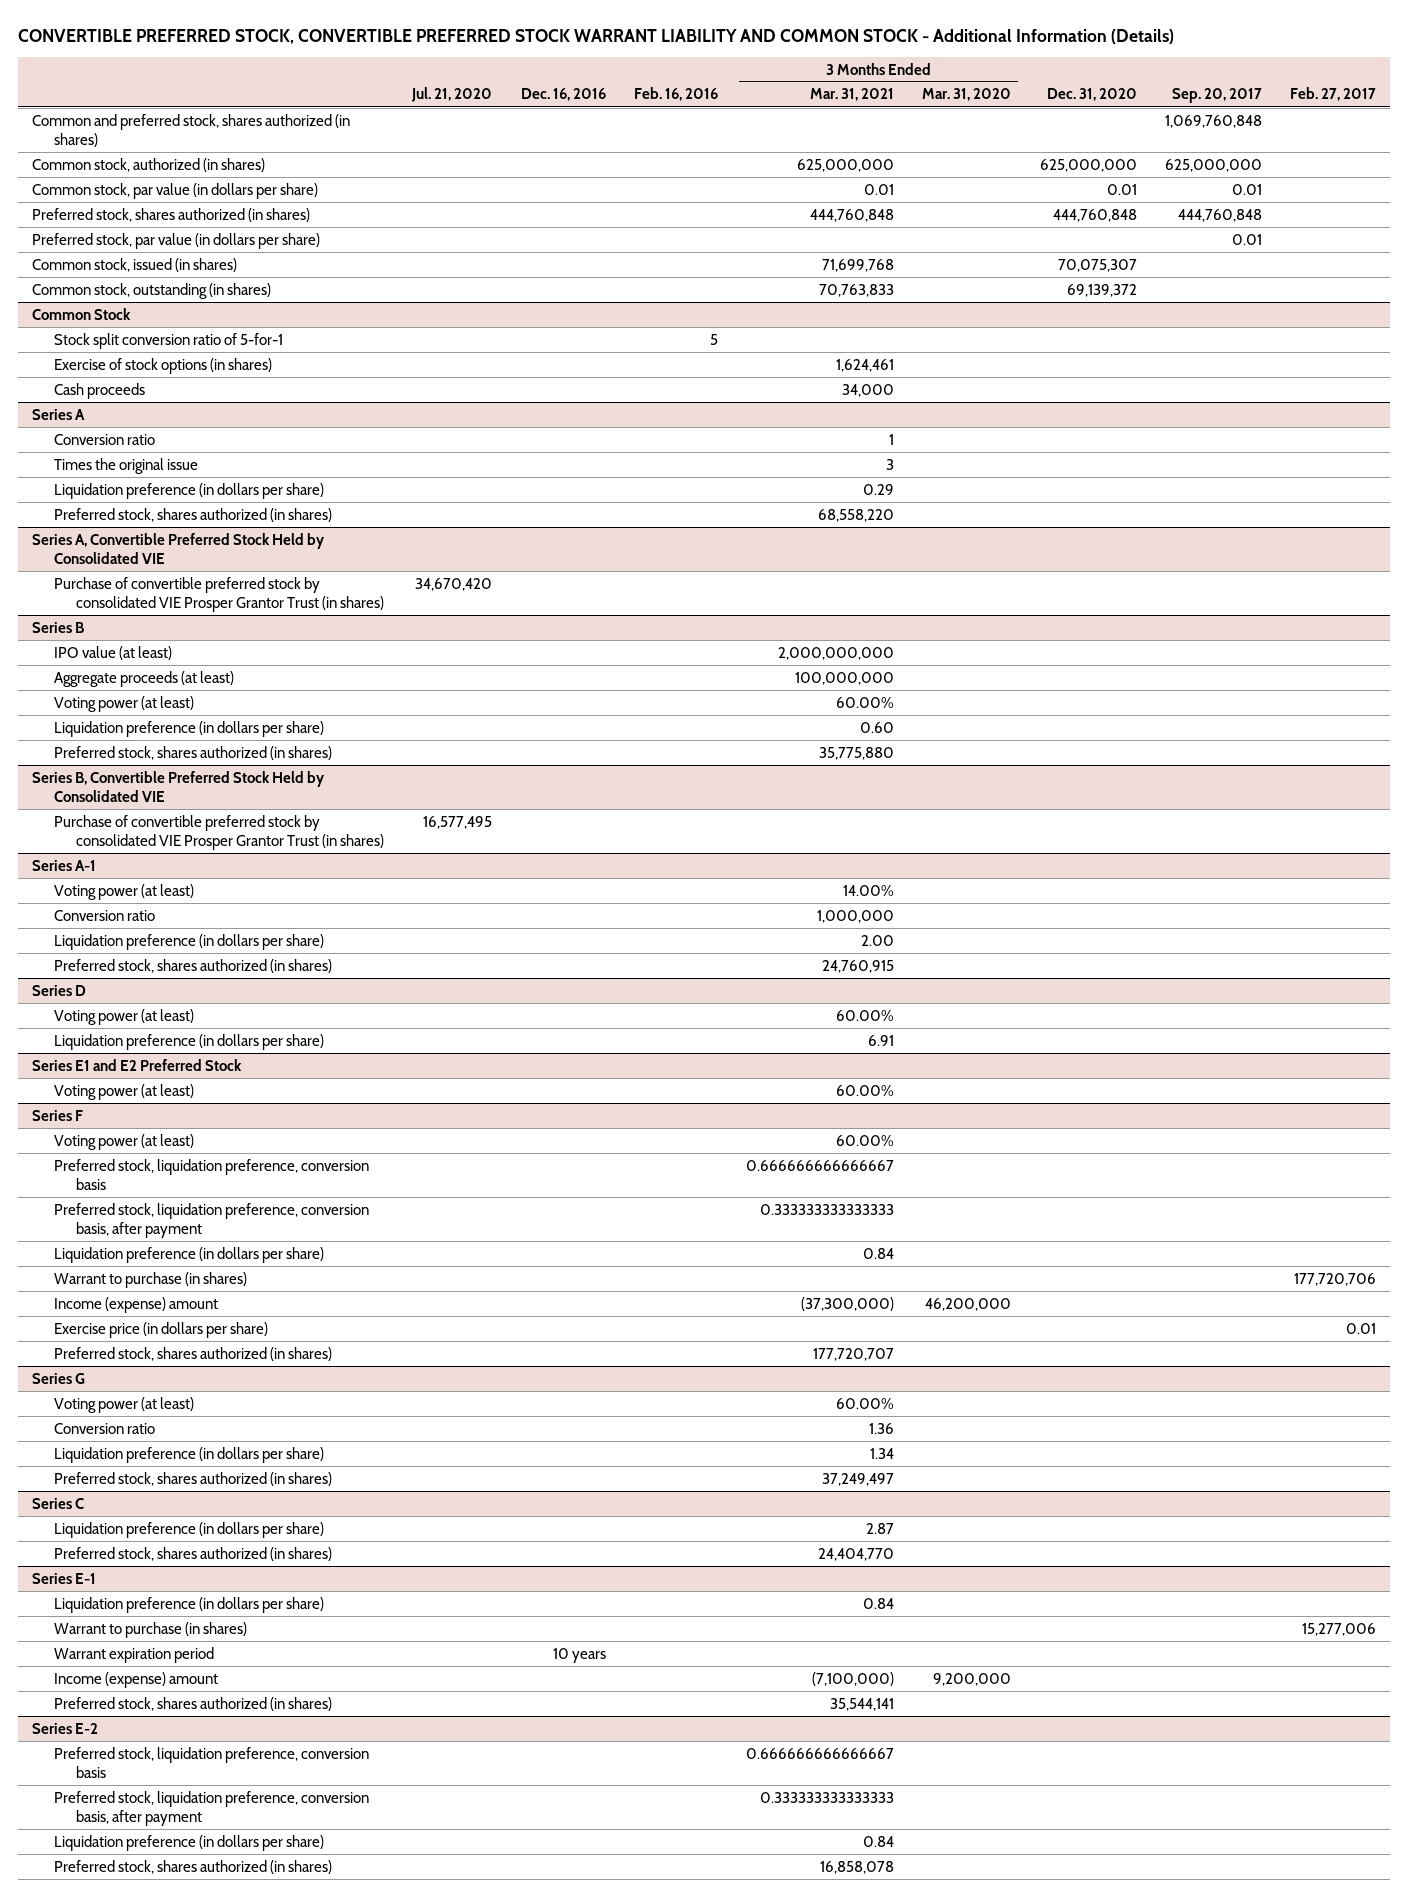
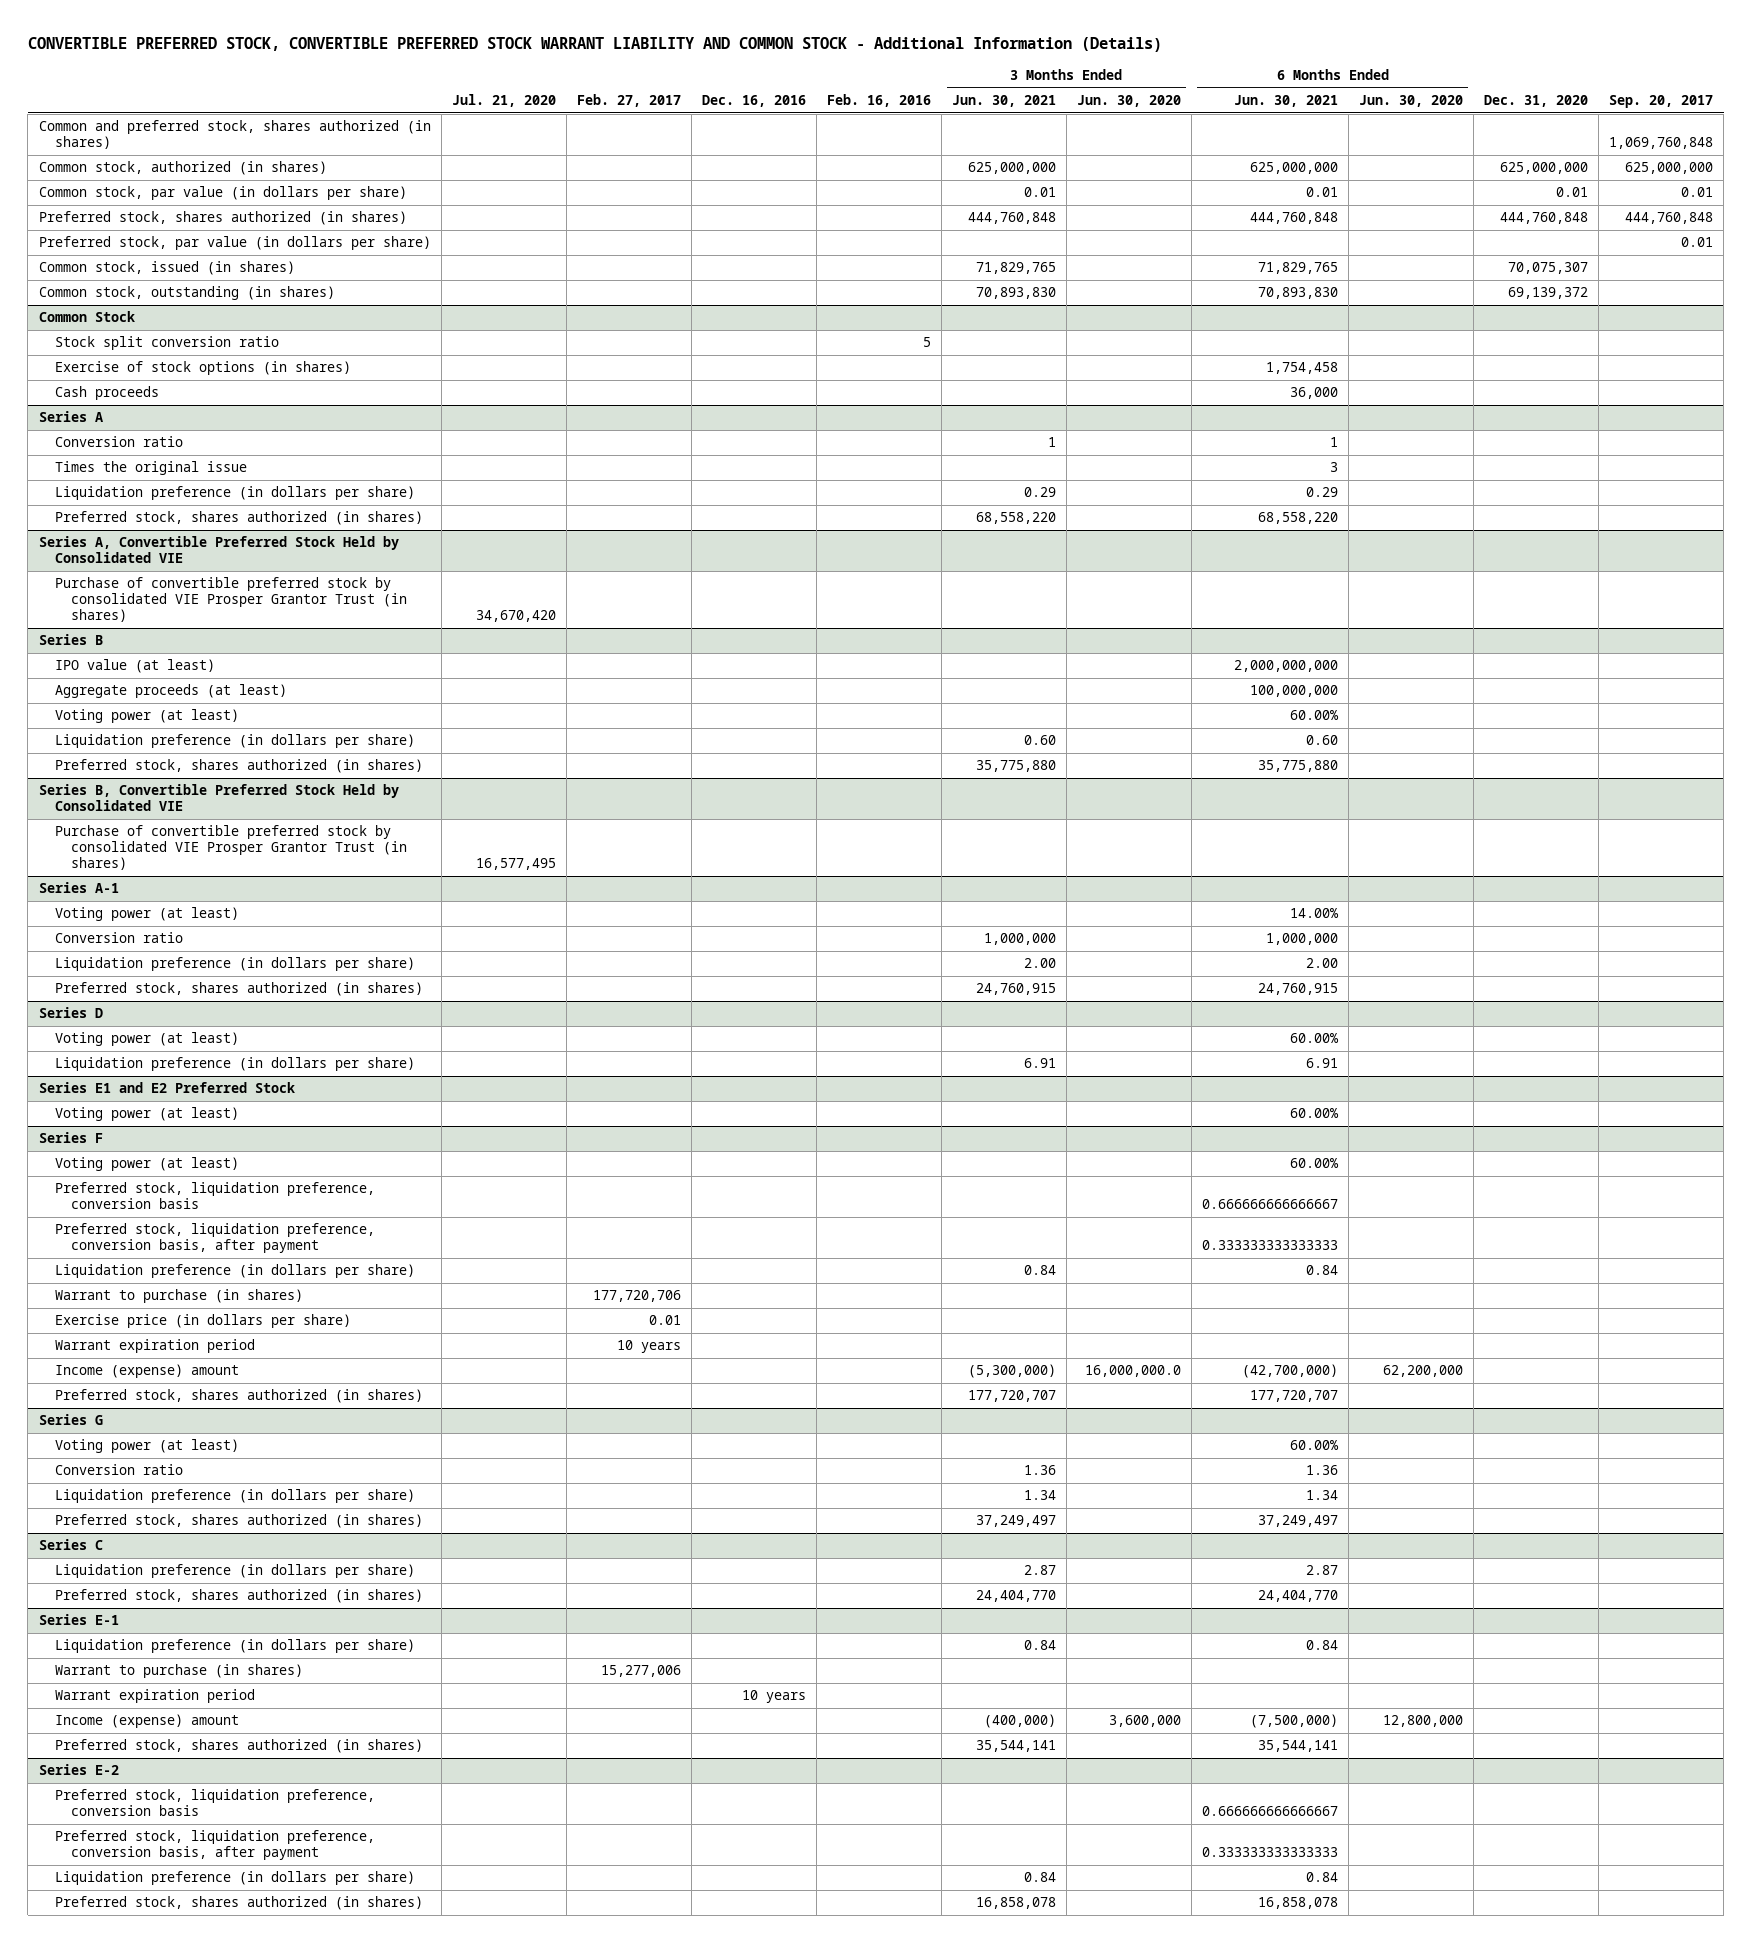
- | Jul. 21, 2020 | Dec. 16, 2016 | Feb. 16, 2016 | 3 Months Ended Mar. 31, 2021 | 3 Months Ended Mar. 31, 2020 | Dec. 31, 2020 | Sep. 20, 2017 | Feb. 27, 2017
+ | Jul. 21, 2020 | Feb. 27, 2017 | Dec. 16, 2016 | Feb. 16, 2016 | 3 Months Ended Jun. 30, 2021 | 3 Months Ended Jun. 30, 2020 | 6 Months Ended Jun. 30, 2021 | 6 Months Ended Jun. 30, 2020 | Dec. 31, 2020 | Sep. 20, 2017
@ Common Stock
- Stock split conversion ratio of 5-for-1 | | | 5 | | | | |
+ Stock split conversion ratio | | | | 5 | | | | | |
@ Series F
+ Warrant expiration period | | 10 years | | | | | | | |
moved down: Income (expense) amount | | | | | (5,300,000) | 16,000,000.0 | (42,700,000) | 62,200,000 | |

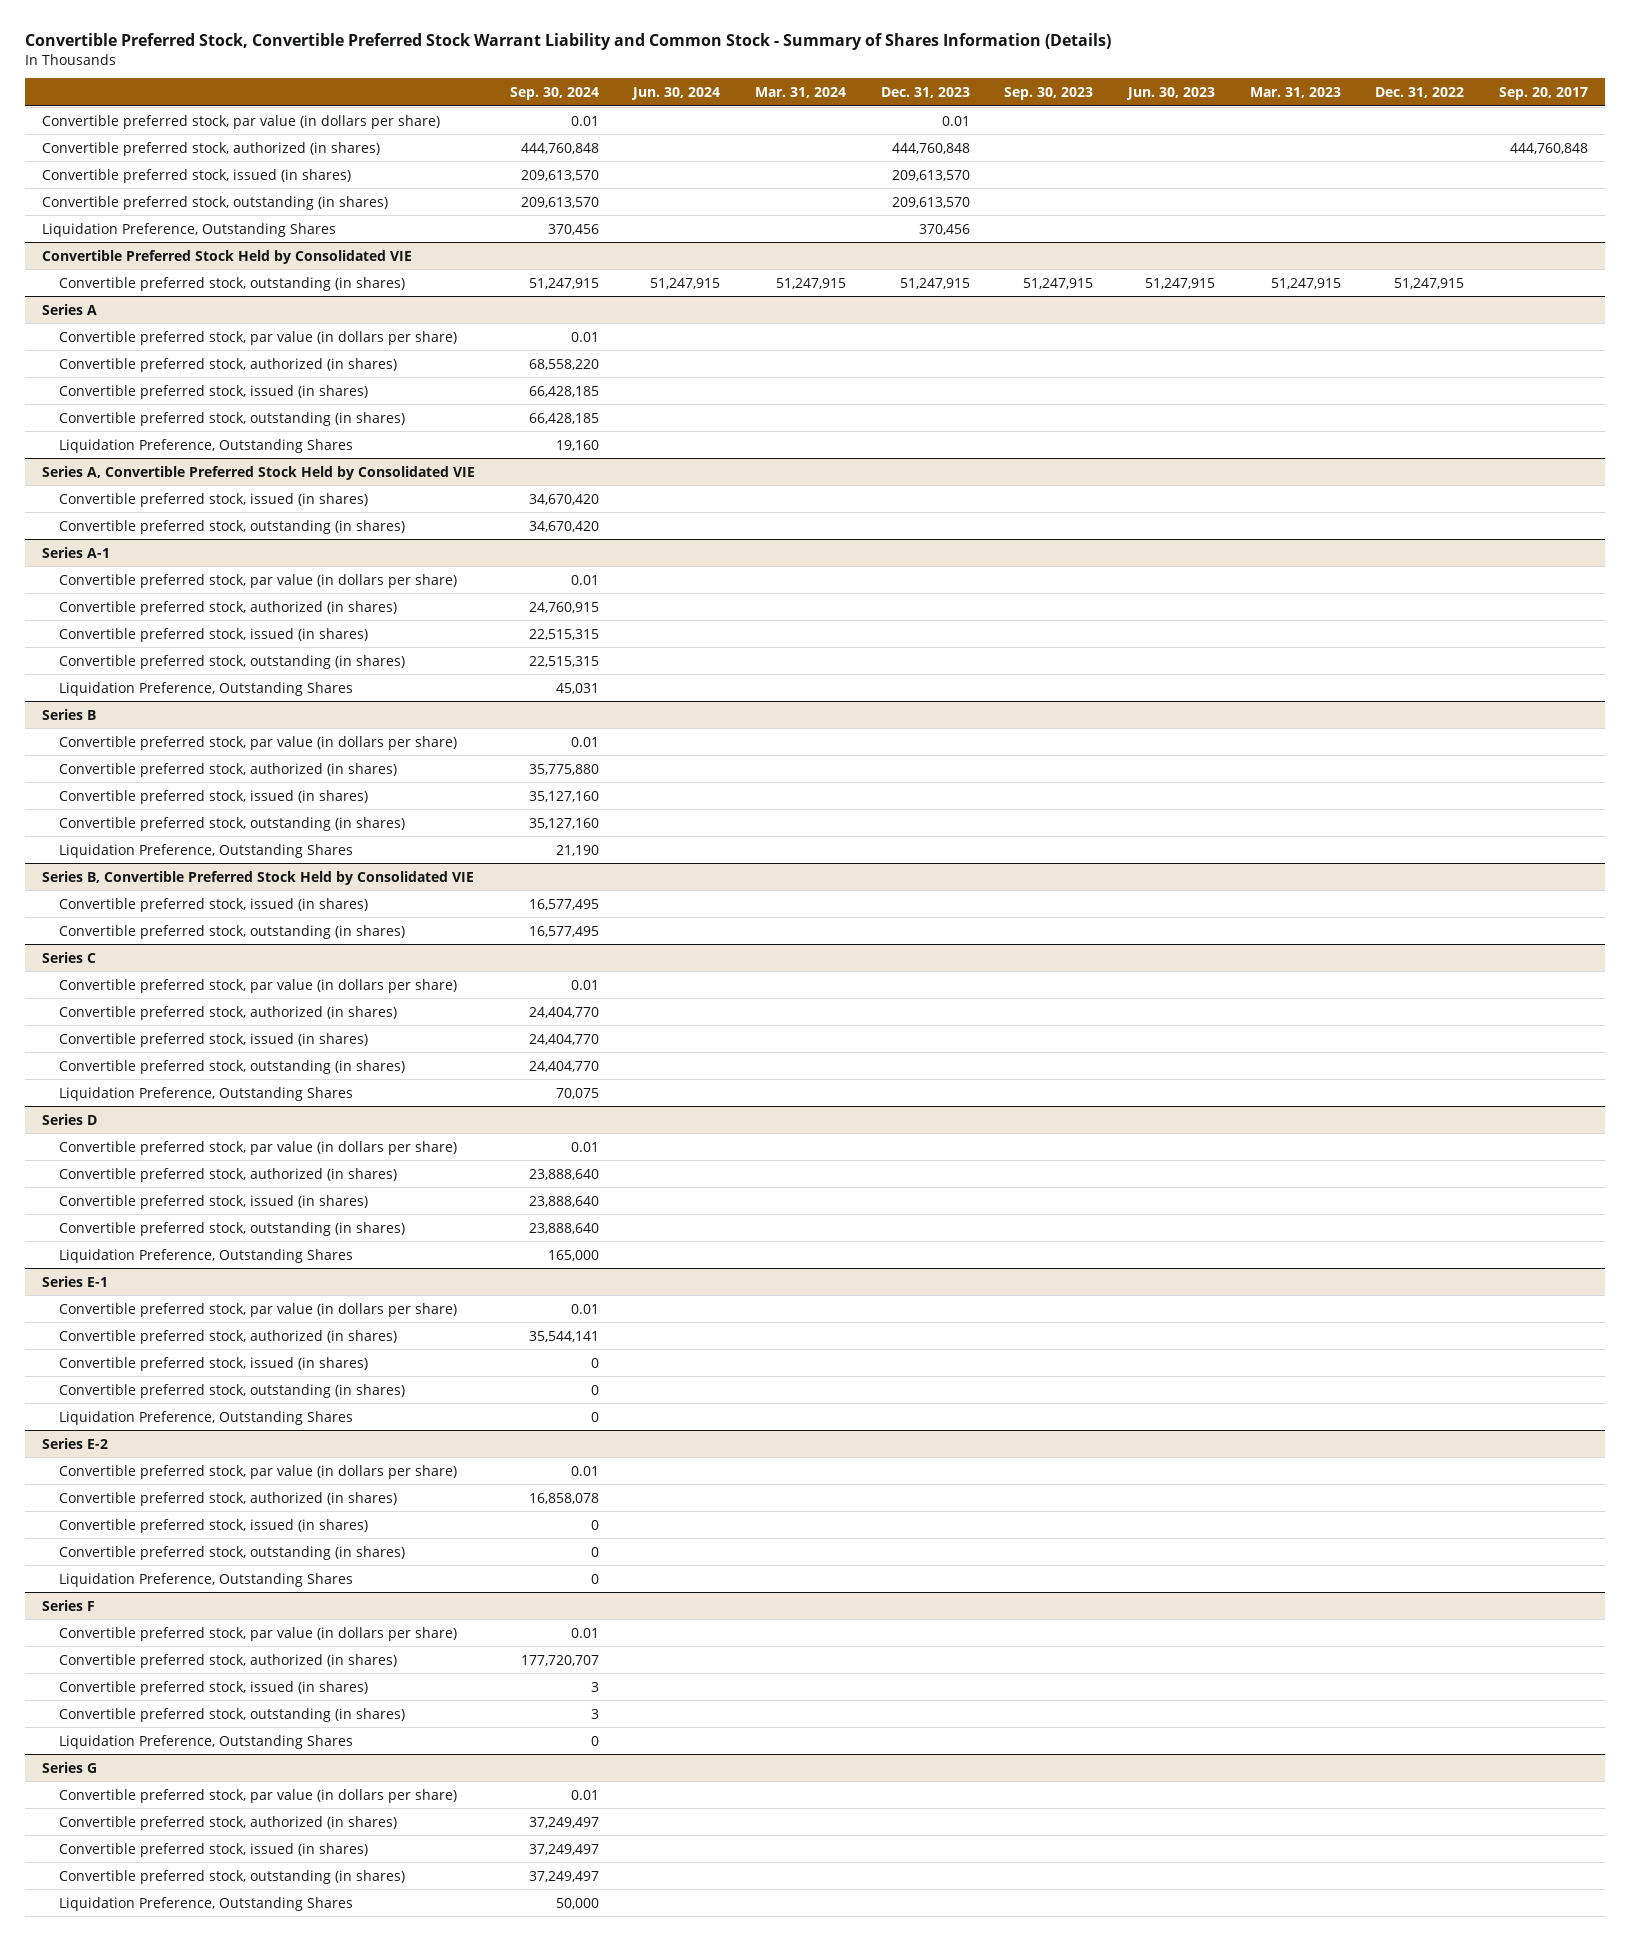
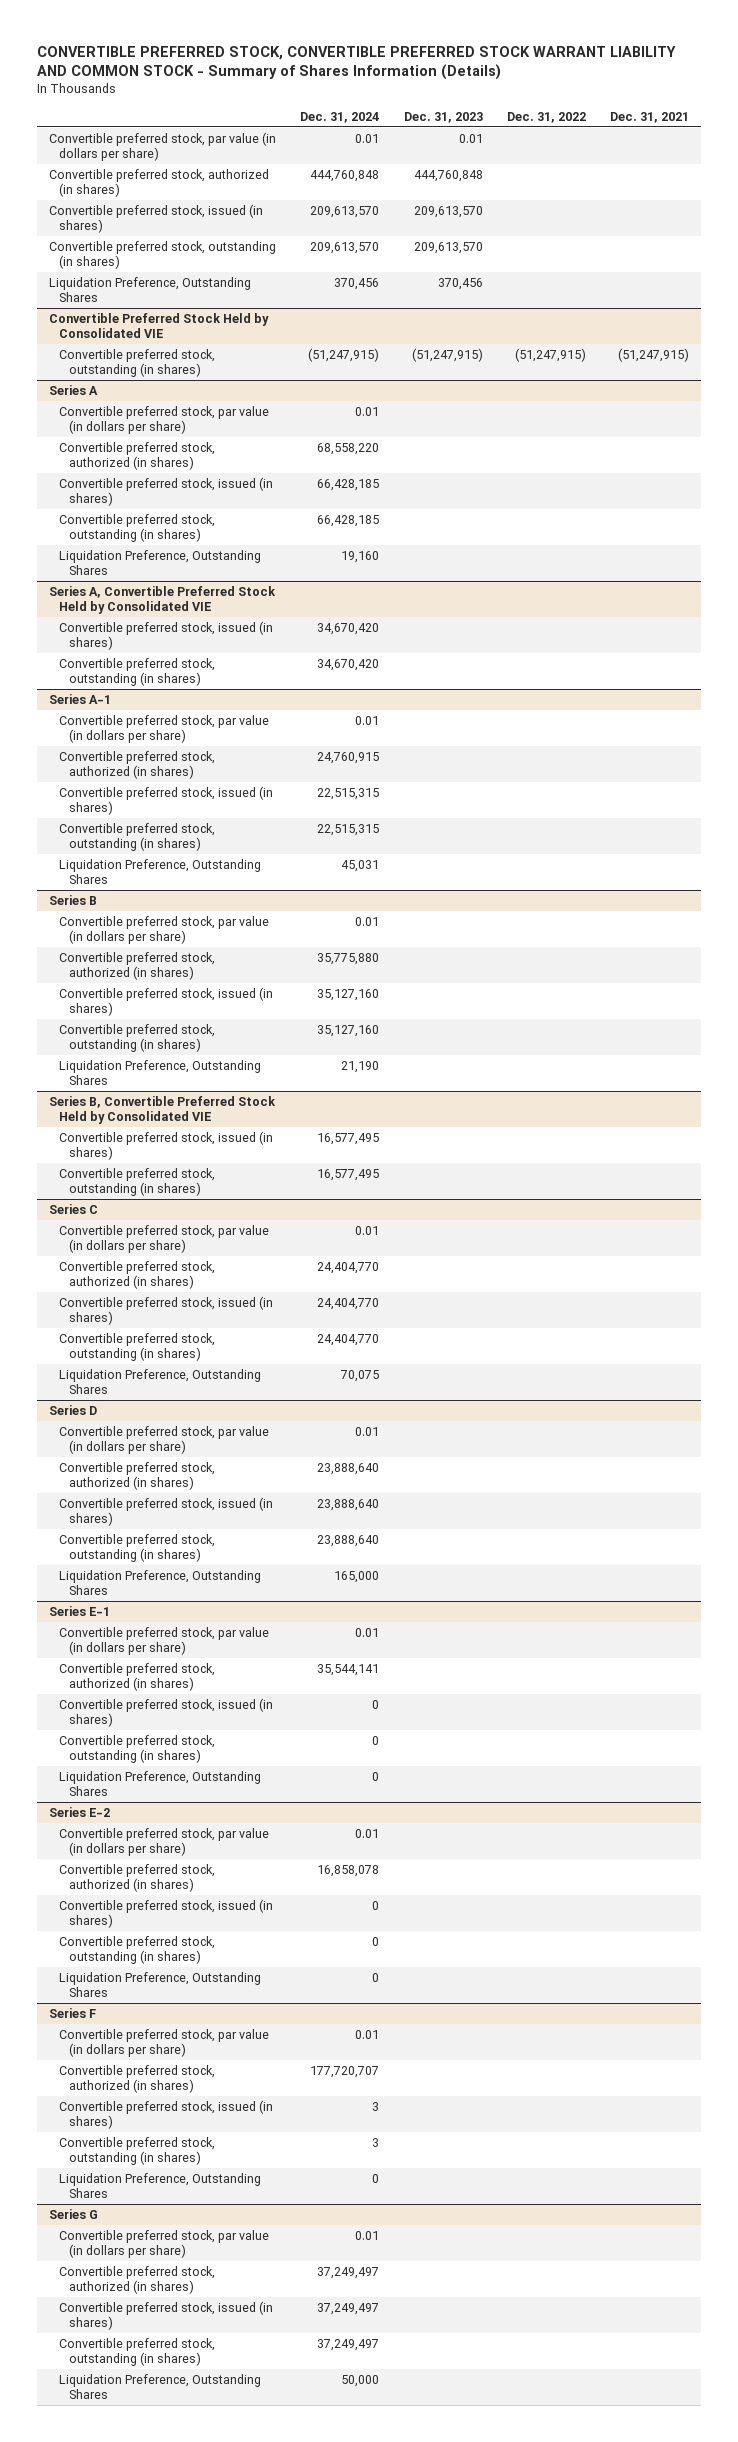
- Convertible Preferred Stock, Convertible Preferred Stock Warrant Liability and Common Stock - Summary of Shares Information (Details)
+ CONVERTIBLE PREFERRED STOCK, CONVERTIBLE PREFERRED STOCK WARRANT LIABILITY AND COMMON STOCK - Summary of Shares Information (Details)
- | Sep. 30, 2024 | Jun. 30, 2024 | Mar. 31, 2024 | Dec. 31, 2023 | Sep. 30, 2023 | Jun. 30, 2023 | Mar. 31, 2023 | Dec. 31, 2022 | Sep. 20, 2017
+ | Dec. 31, 2024 | Dec. 31, 2023 | Dec. 31, 2022 | Dec. 31, 2021
@ Convertible Preferred Stock Held by Consolidated VIE
- Convertible preferred stock, outstanding (in shares) | 51,247,915 | 51,247,915 | 51,247,915 | 51,247,915 | 51,247,915 | 51,247,915 | 51,247,915 | 51,247,915 |
+ Convertible preferred stock, outstanding (in shares) | (51,247,915) | (51,247,915) | (51,247,915) | (51,247,915)

